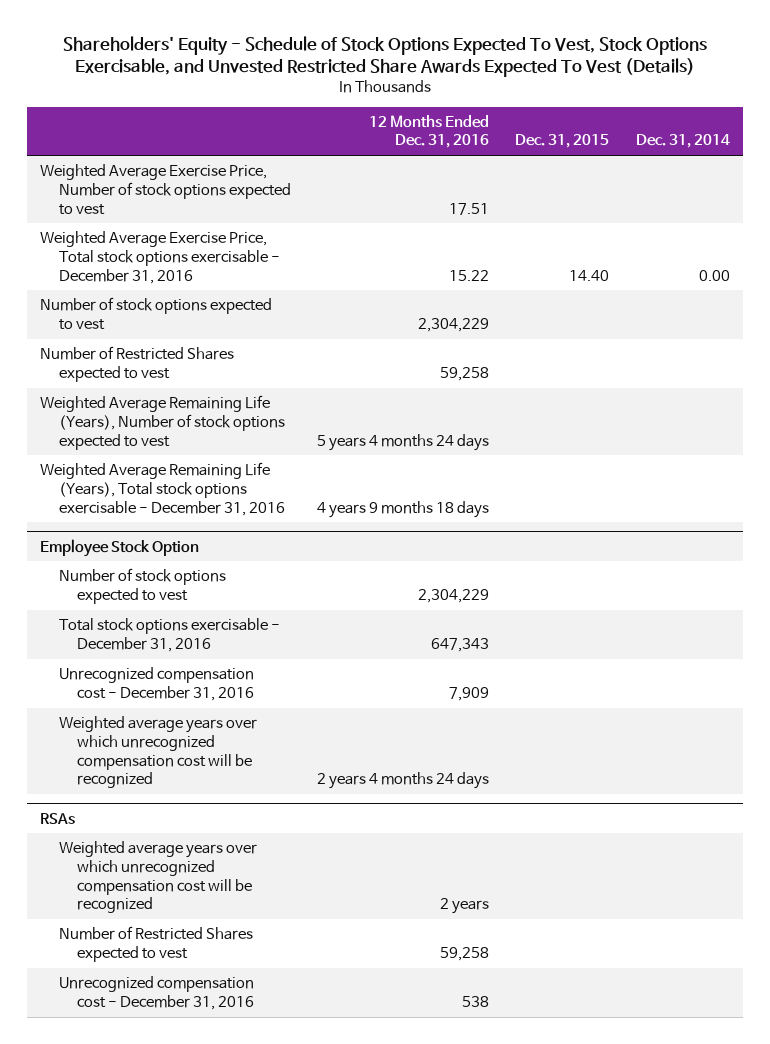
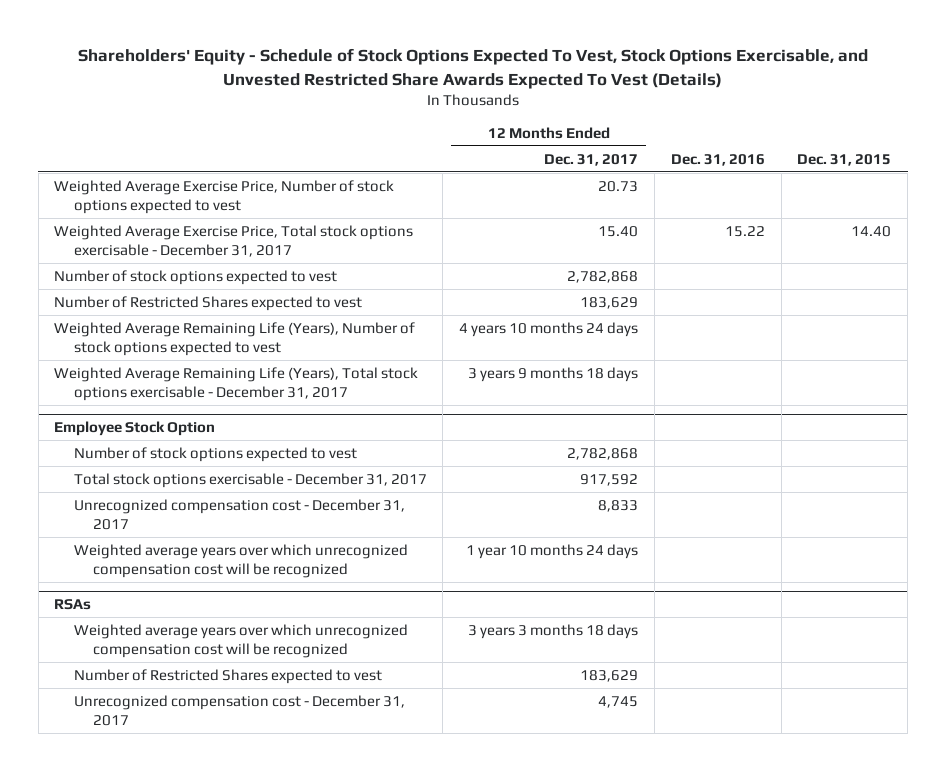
- | 12 Months Ended Dec. 31, 2016 | Dec. 31, 2015 | Dec. 31, 2014
+ | 12 Months Ended Dec. 31, 2017 | Dec. 31, 2016 | Dec. 31, 2015
- Weighted Average Exercise Price, Total stock options exercisable - December 31, 2016 | 15.22 | 14.40 | 0.00
+ Weighted Average Exercise Price, Total stock options exercisable - December 31, 2017 | 15.40 | 15.22 | 14.40
- Weighted Average Remaining Life (Years), Total stock options exercisable - December 31, 2016 | 4 years 9 months 18 days | |
+ Weighted Average Remaining Life (Years), Total stock options exercisable - December 31, 2017 | 3 years 9 months 18 days | |
@ Employee Stock Option
- Total stock options exercisable - December 31, 2016 | 647,343 | |
- Unrecognized compensation cost - December 31, 2016 | 7,909 | |
+ Total stock options exercisable - December 31, 2017 | 917,592 | |
+ Unrecognized compensation cost - December 31, 2017 | 8,833 | |
@ RSAs
- Unrecognized compensation cost - December 31, 2016 | 538 | |
+ Unrecognized compensation cost - December 31, 2017 | 4,745 | |

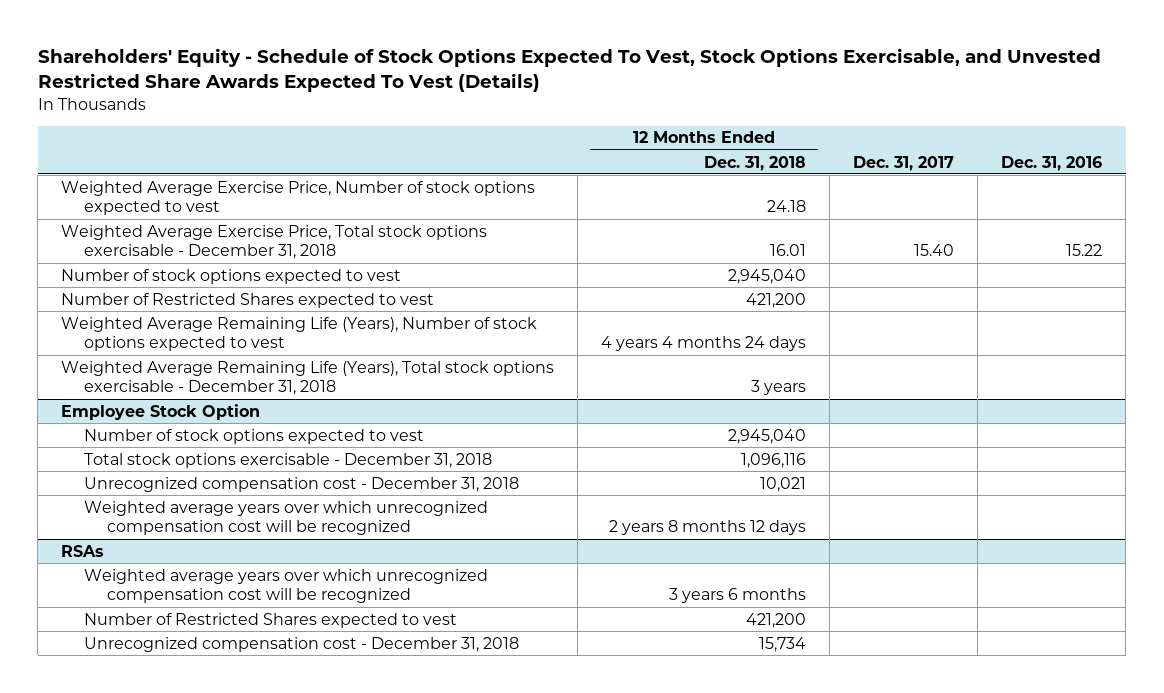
- | 12 Months Ended Dec. 31, 2017 | Dec. 31, 2016 | Dec. 31, 2015
+ | 12 Months Ended Dec. 31, 2018 | Dec. 31, 2017 | Dec. 31, 2016
- Weighted Average Exercise Price, Total stock options exercisable - December 31, 2017 | 15.40 | 15.22 | 14.40
+ Weighted Average Exercise Price, Total stock options exercisable - December 31, 2018 | 16.01 | 15.40 | 15.22
- Weighted Average Remaining Life (Years), Total stock options exercisable - December 31, 2017 | 3 years 9 months 18 days | |
+ Weighted Average Remaining Life (Years), Total stock options exercisable - December 31, 2018 | 3 years | |
@ Employee Stock Option
- Total stock options exercisable - December 31, 2017 | 917,592 | |
- Unrecognized compensation cost - December 31, 2017 | 8,833 | |
+ Total stock options exercisable - December 31, 2018 | 1,096,116 | |
+ Unrecognized compensation cost - December 31, 2018 | 10,021 | |
@ RSAs
- Unrecognized compensation cost - December 31, 2017 | 4,745 | |
+ Unrecognized compensation cost - December 31, 2018 | 15,734 | |

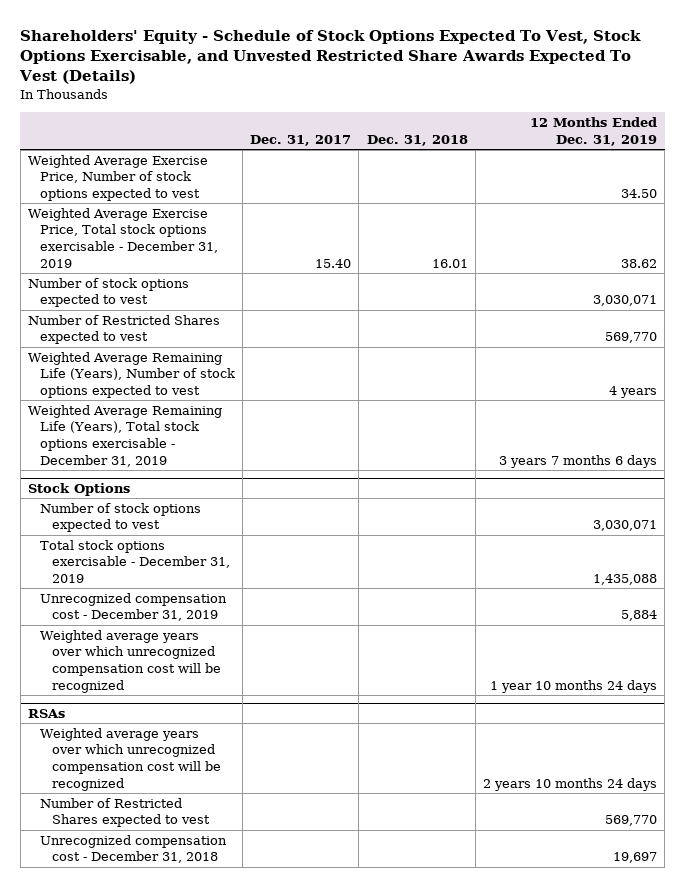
- | 12 Months Ended Dec. 31, 2018 | Dec. 31, 2017 | Dec. 31, 2016
+ | Dec. 31, 2017 | Dec. 31, 2018 | 12 Months Ended Dec. 31, 2019
- Weighted Average Exercise Price, Total stock options exercisable - December 31, 2018 | 16.01 | 15.40 | 15.22
+ Weighted Average Exercise Price, Total stock options exercisable - December 31, 2019 | 15.40 | 16.01 | 38.62
- Weighted Average Remaining Life (Years), Total stock options exercisable - December 31, 2018 | 3 years | |
- Employee Stock Option
+ Weighted Average Remaining Life (Years), Total stock options exercisable - December 31, 2019 | | | 3 years 7 months 6 days
+ Stock Options
- Total stock options exercisable - December 31, 2018 | 1,096,116 | |
- Unrecognized compensation cost - December 31, 2018 | 10,021 | |
+ Total stock options exercisable - December 31, 2019 | | | 1,435,088
+ Unrecognized compensation cost - December 31, 2019 | | | 5,884

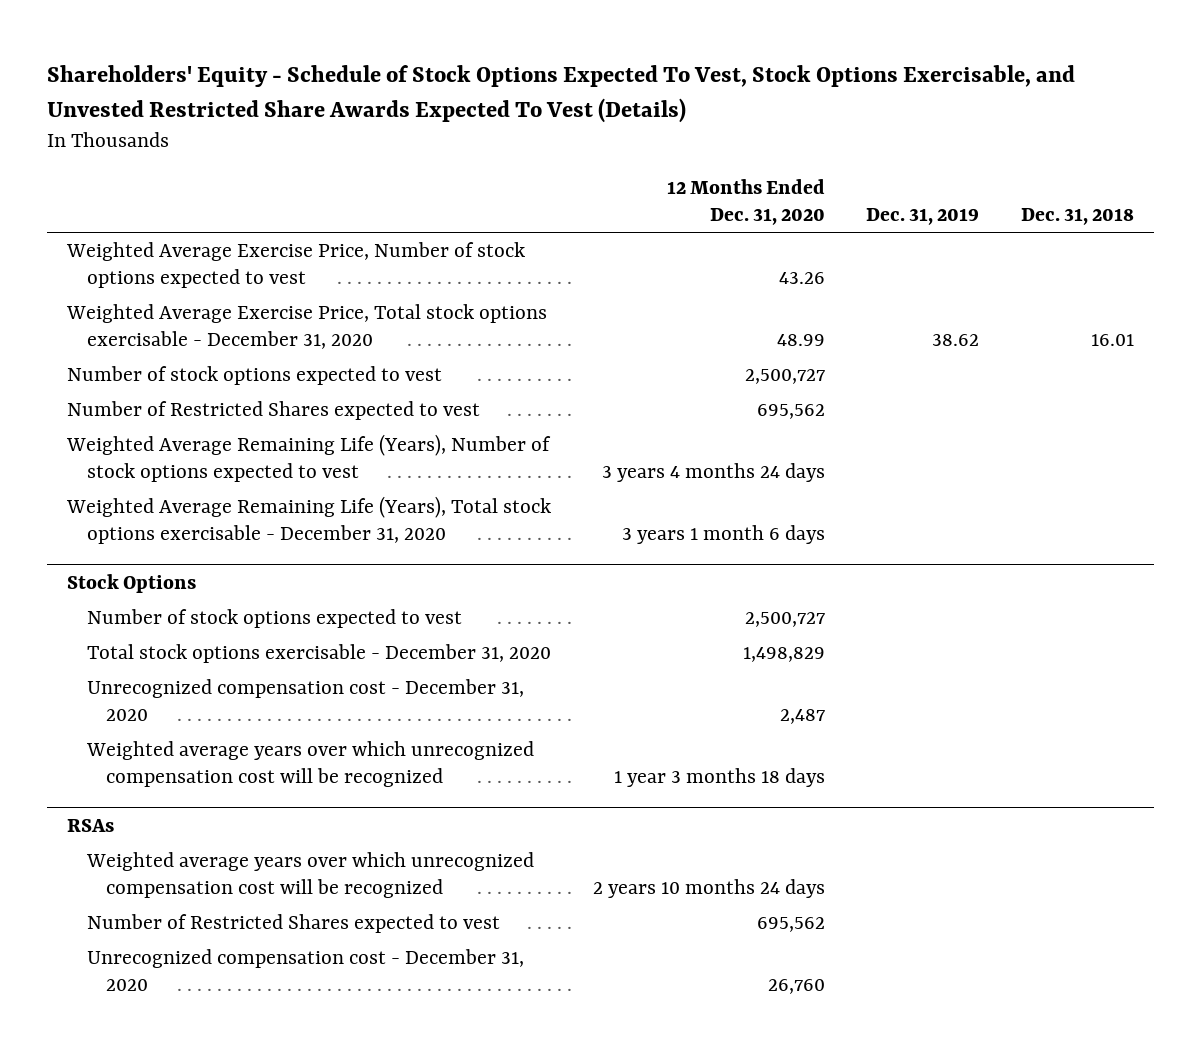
- | Dec. 31, 2017 | Dec. 31, 2018 | 12 Months Ended Dec. 31, 2019
+ | 12 Months Ended Dec. 31, 2020 | Dec. 31, 2019 | Dec. 31, 2018
- Weighted Average Exercise Price, Total stock options exercisable - December 31, 2019 | 15.40 | 16.01 | 38.62
+ Weighted Average Exercise Price, Total stock options exercisable - December 31, 2020 | 48.99 | 38.62 | 16.01
- Weighted Average Remaining Life (Years), Total stock options exercisable - December 31, 2019 | | | 3 years 7 months 6 days
+ Weighted Average Remaining Life (Years), Total stock options exercisable - December 31, 2020 | 3 years 1 month 6 days | |
@ Stock Options
- Total stock options exercisable - December 31, 2019 | | | 1,435,088
- Unrecognized compensation cost - December 31, 2019 | | | 5,884
+ Total stock options exercisable - December 31, 2020 | 1,498,829 | |
+ Unrecognized compensation cost - December 31, 2020 | 2,487 | |
@ RSAs
- Unrecognized compensation cost - December 31, 2018 | | | 19,697
+ Unrecognized compensation cost - December 31, 2020 | 26,760 | |

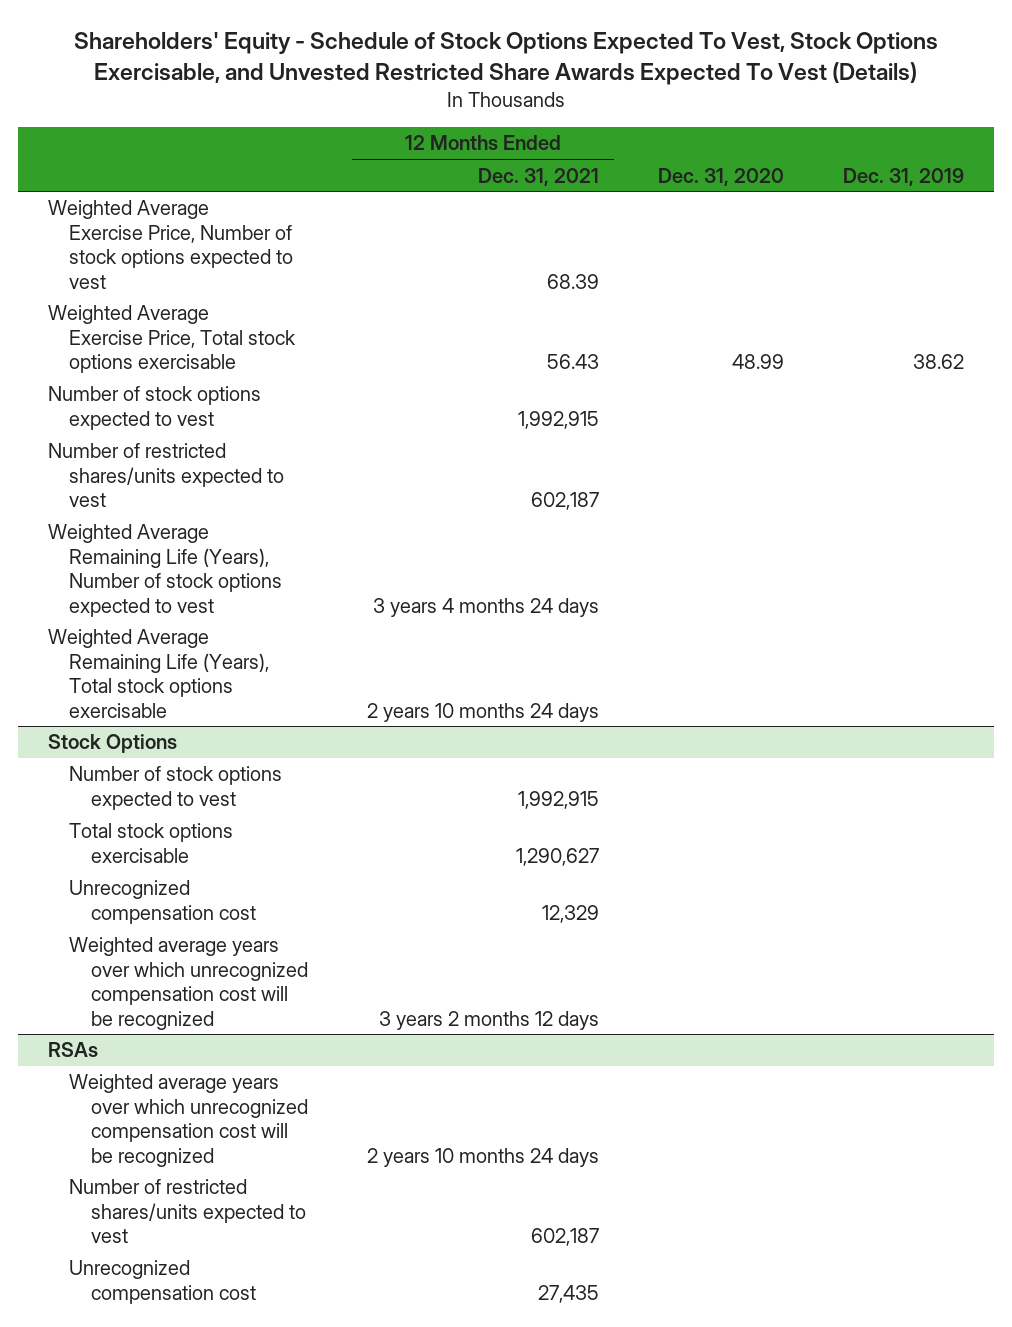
- | 12 Months Ended Dec. 31, 2020 | Dec. 31, 2019 | Dec. 31, 2018
+ | 12 Months Ended Dec. 31, 2021 | Dec. 31, 2020 | Dec. 31, 2019
- Weighted Average Exercise Price, Total stock options exercisable - December 31, 2020 | 48.99 | 38.62 | 16.01
+ Weighted Average Exercise Price, Total stock options exercisable | 56.43 | 48.99 | 38.62
- Number of Restricted Shares expected to vest | 695,562 | |
+ Number of restricted shares/units expected to vest | 602,187 | |
- Weighted Average Remaining Life (Years), Total stock options exercisable - December 31, 2020 | 3 years 1 month 6 days | |
+ Weighted Average Remaining Life (Years), Total stock options exercisable | 2 years 10 months 24 days | |
@ Stock Options
- Total stock options exercisable - December 31, 2020 | 1,498,829 | |
- Unrecognized compensation cost - December 31, 2020 | 2,487 | |
+ Total stock options exercisable | 1,290,627 | |
+ Unrecognized compensation cost | 12,329 | |
@ RSAs
- Number of Restricted Shares expected to vest | 695,562 | |
- Unrecognized compensation cost - December 31, 2020 | 26,760 | |
+ Number of restricted shares/units expected to vest | 602,187 | |
+ Unrecognized compensation cost | 27,435 | |

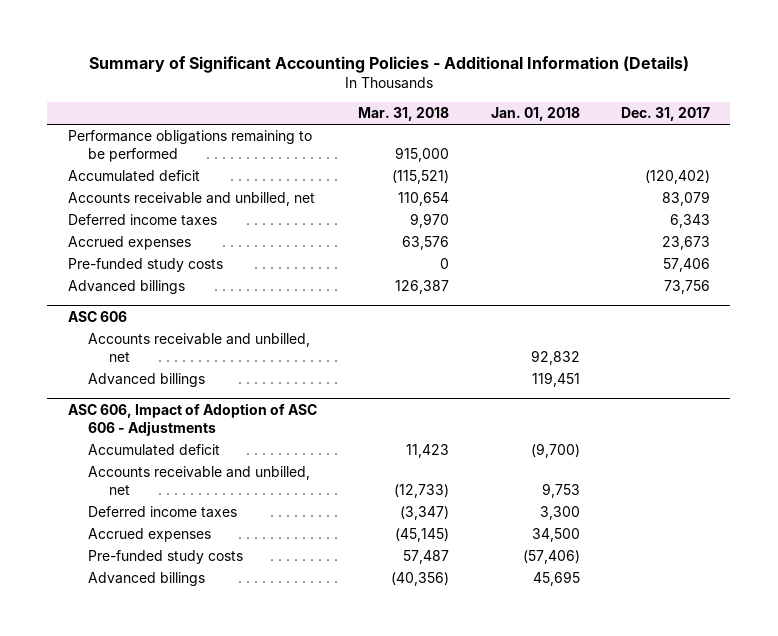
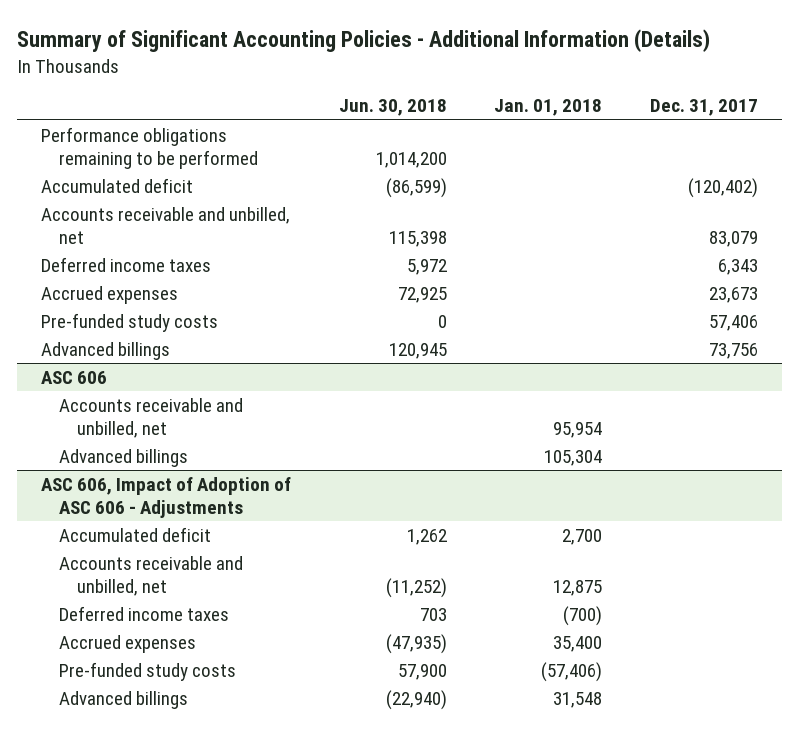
- | Mar. 31, 2018 | Jan. 01, 2018 | Dec. 31, 2017
+ | Jun. 30, 2018 | Jan. 01, 2018 | Dec. 31, 2017
@ ASC 606
- Accounts receivable and unbilled, net | | 92,832 |
- Advanced billings | | 119,451 |
+ Accounts receivable and unbilled, net | | 95,954 |
+ Advanced billings | | 105,304 |
@ ASC 606, Impact of Adoption of ASC 606 - Adjustments
- Accumulated deficit | 11,423 | (9,700) |
- Accounts receivable and unbilled, net | (12,733) | 9,753 |
- Deferred income taxes | (3,347) | 3,300 |
- Accrued expenses | (45,145) | 34,500 |
+ Accumulated deficit | 1,262 | 2,700 |
+ Accounts receivable and unbilled, net | (11,252) | 12,875 |
+ Deferred income taxes | 703 | (700) |
+ Accrued expenses | (47,935) | 35,400 |
- Advanced billings | (40,356) | 45,695 |
+ Advanced billings | (22,940) | 31,548 |

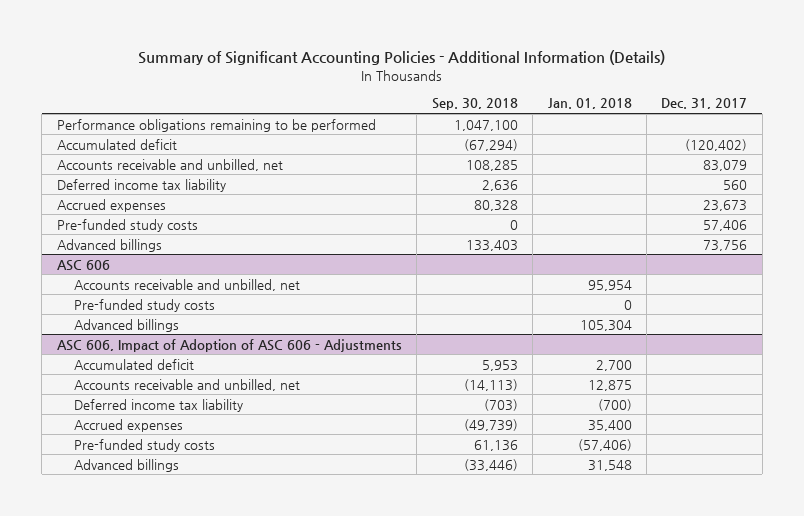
- | Jun. 30, 2018 | Jan. 01, 2018 | Dec. 31, 2017
+ | Sep. 30, 2018 | Jan. 01, 2018 | Dec. 31, 2017
- Deferred income taxes | 5,972 | | 6,343
+ Deferred income tax liability | 2,636 | | 560
@ ASC 606
+ Pre-funded study costs | | 0 |
@ ASC 606, Impact of Adoption of ASC 606 - Adjustments
- Deferred income taxes | 703 | (700) |
+ Deferred income tax liability | (703) | (700) |

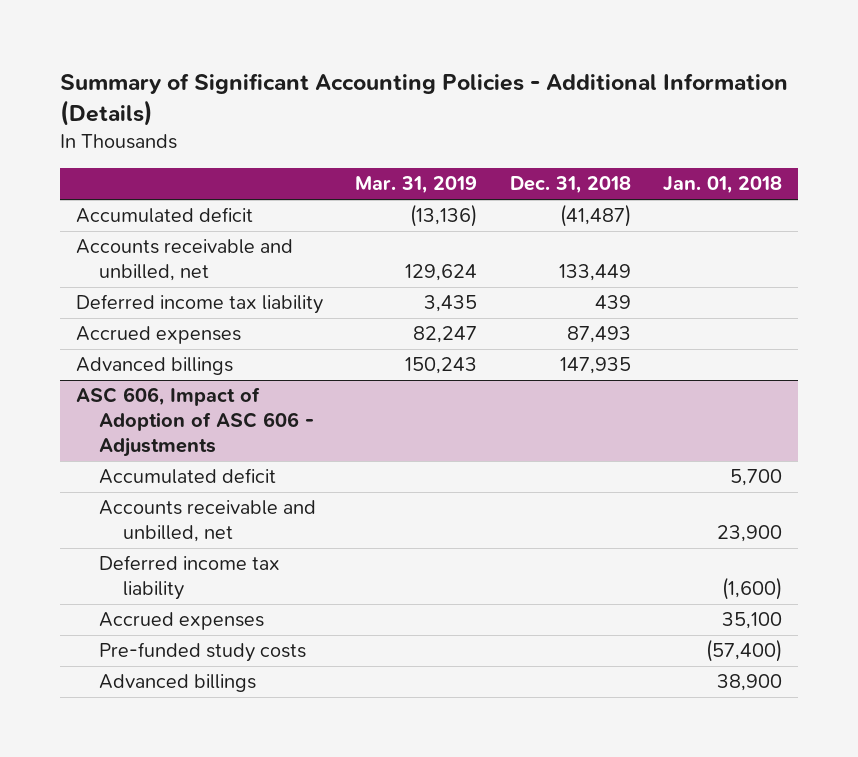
- | Sep. 30, 2018 | Jan. 01, 2018 | Dec. 31, 2017
+ | Mar. 31, 2019 | Dec. 31, 2018 | Jan. 01, 2018
- Performance obligations remaining to be performed | 1,047,100 | |
- Pre-funded study costs | 0 | | 57,406
- ASC 606
- Accounts receivable and unbilled, net | | 95,954 |
- Pre-funded study costs | | 0 |
- Advanced billings | | 105,304 |
@ ASC 606, Impact of Adoption of ASC 606 - Adjustments
- Accumulated deficit | 5,953 | 2,700 |
- Accounts receivable and unbilled, net | (14,113) | 12,875 |
- Deferred income tax liability | (703) | (700) |
- Accrued expenses | (49,739) | 35,400 |
- Pre-funded study costs | 61,136 | (57,406) |
- Advanced billings | (33,446) | 31,548 |
+ Accumulated deficit | | | 5,700
+ Accounts receivable and unbilled, net | | | 23,900
+ Deferred income tax liability | | | (1,600)
+ Accrued expenses | | | 35,100
+ Pre-funded study costs | | | (57,400)
+ Advanced billings | | | 38,900

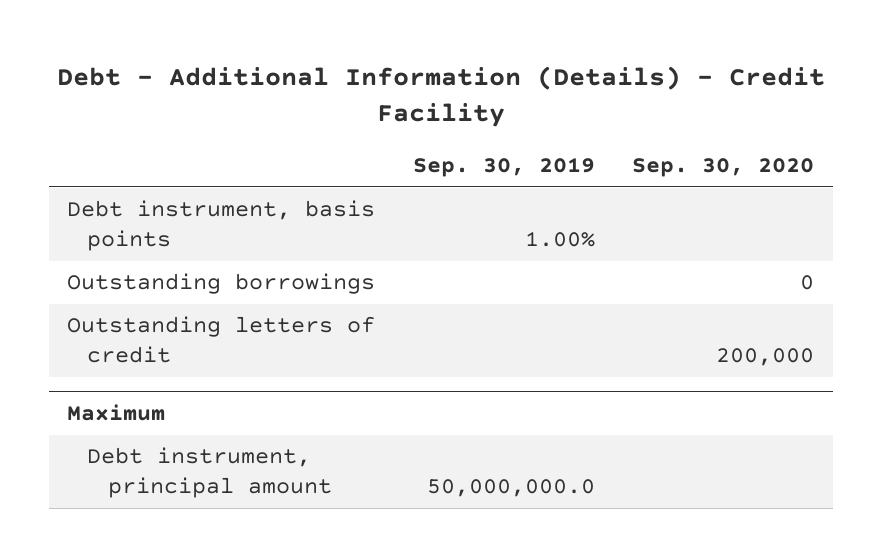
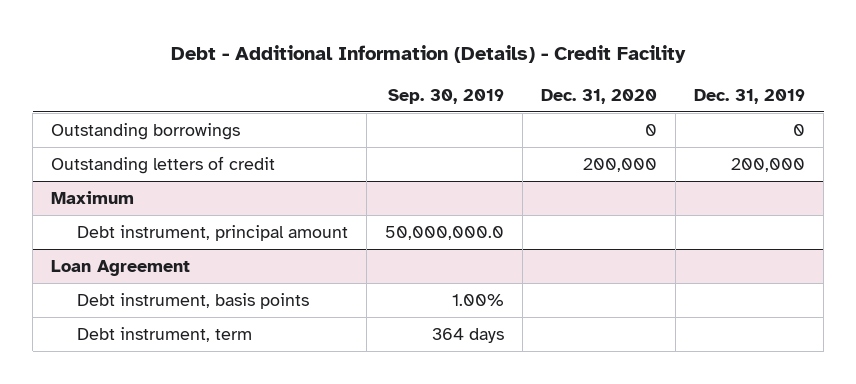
- | Sep. 30, 2019 | Sep. 30, 2020
+ | Sep. 30, 2019 | Dec. 31, 2020 | Dec. 31, 2019
- Debt instrument, basis points | 1.00% |
+ Loan Agreement
+ Debt instrument, basis points | 1.00% | |
+ Debt instrument, term | 364 days | |

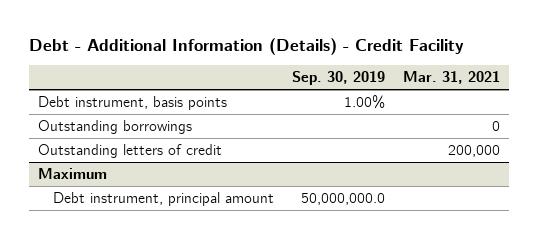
- | Sep. 30, 2019 | Dec. 31, 2020 | Dec. 31, 2019
+ | Sep. 30, 2019 | Mar. 31, 2021
+ Debt instrument, basis points | 1.00% |
- Loan Agreement
- Debt instrument, basis points | 1.00% | |
- Debt instrument, term | 364 days | |

